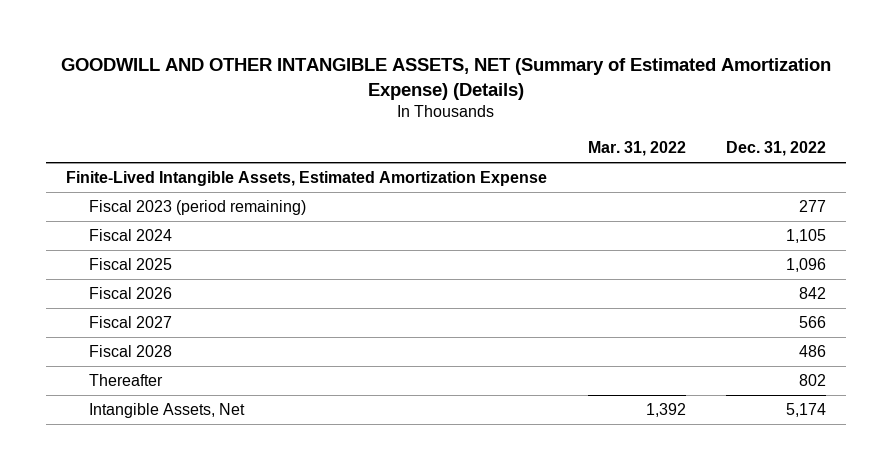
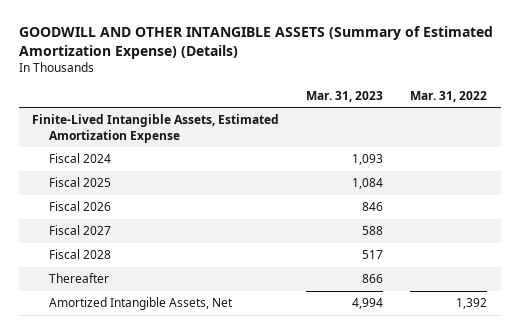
- GOODWILL AND OTHER INTANGIBLE ASSETS, NET (Summary of Estimated Amortization Expense) (Details)
+ GOODWILL AND OTHER INTANGIBLE ASSETS (Summary of Estimated Amortization Expense) (Details)
- | Mar. 31, 2022 | Dec. 31, 2022
+ | Mar. 31, 2023 | Mar. 31, 2022
- Fiscal 2023 (period remaining) | | 277
- Intangible Assets, Net | 1,392 | 5,174
+ Amortized Intangible Assets, Net | 4,994 | 1,392

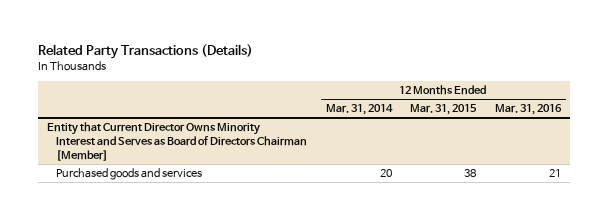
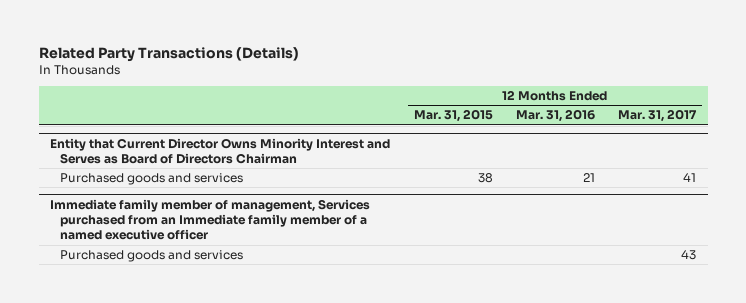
- | 12 Months Ended Mar. 31, 2014 | 12 Months Ended Mar. 31, 2015 | 12 Months Ended Mar. 31, 2016
+ | 12 Months Ended Mar. 31, 2015 | 12 Months Ended Mar. 31, 2016 | 12 Months Ended Mar. 31, 2017
- Entity that Current Director Owns Minority Interest and Serves as Board of Directors Chairman [Member]
+ Entity that Current Director Owns Minority Interest and Serves as Board of Directors Chairman
+ Immediate family member of management, Services purchased from an Immediate family member of a named executive officer
+ Purchased goods and services | | | 43

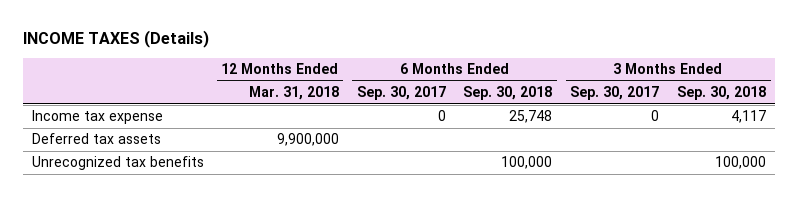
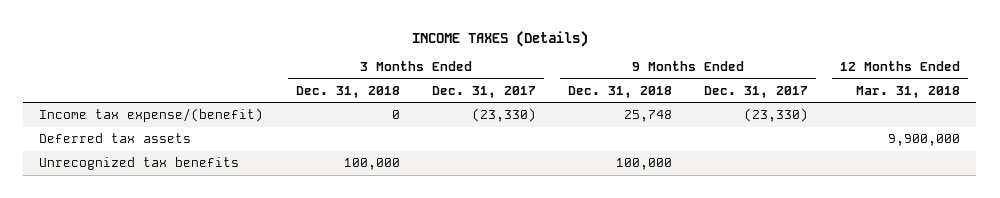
- | 12 Months Ended Mar. 31, 2018 | 6 Months Ended Sep. 30, 2017 | 6 Months Ended Sep. 30, 2018 | 3 Months Ended Sep. 30, 2017 | 3 Months Ended Sep. 30, 2018
+ | 3 Months Ended Dec. 31, 2018 | 3 Months Ended Dec. 31, 2017 | 9 Months Ended Dec. 31, 2018 | 9 Months Ended Dec. 31, 2017 | 12 Months Ended Mar. 31, 2018
- Income tax expense | | 0 | 25,748 | 0 | 4,117
+ Income tax expense/(benefit) | 0 | (23,330) | 25,748 | (23,330) |

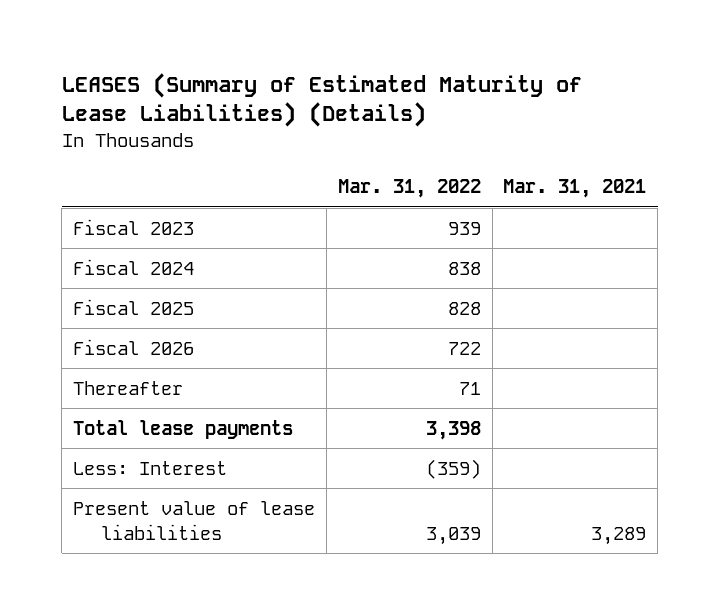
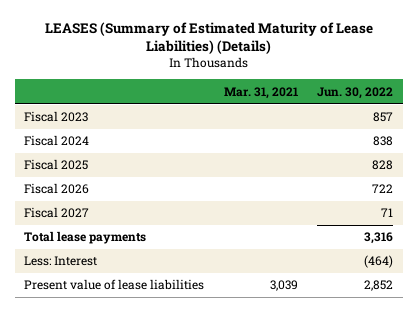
- | Mar. 31, 2022 | Mar. 31, 2021
+ | Mar. 31, 2021 | Jun. 30, 2022
- Thereafter | 71 |
+ Fiscal 2027 | | 71
- Present value of lease liabilities | 3,039 | 3,289
+ Present value of lease liabilities | 3,039 | 2,852

